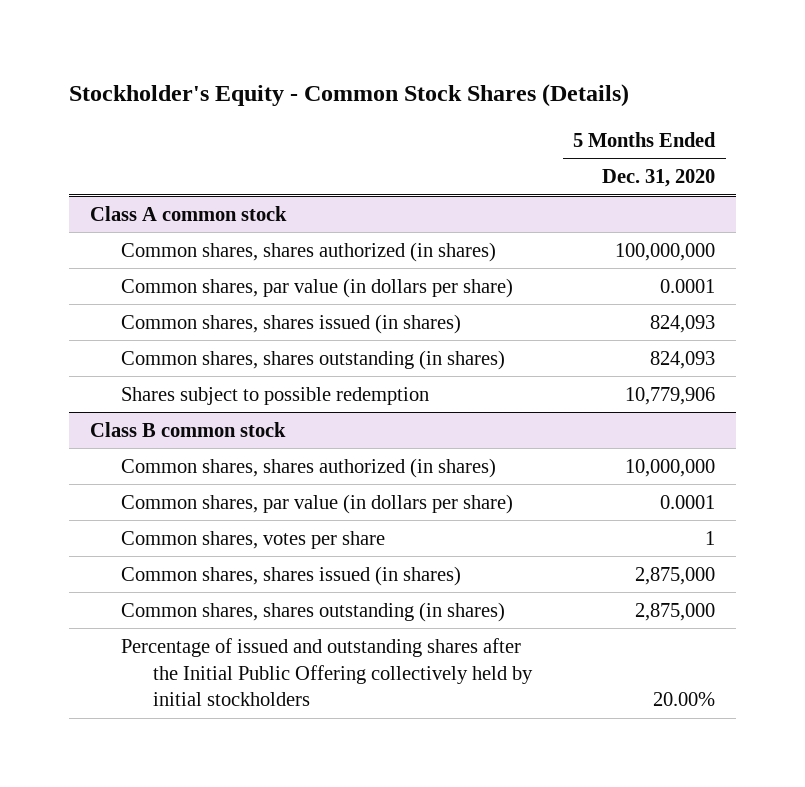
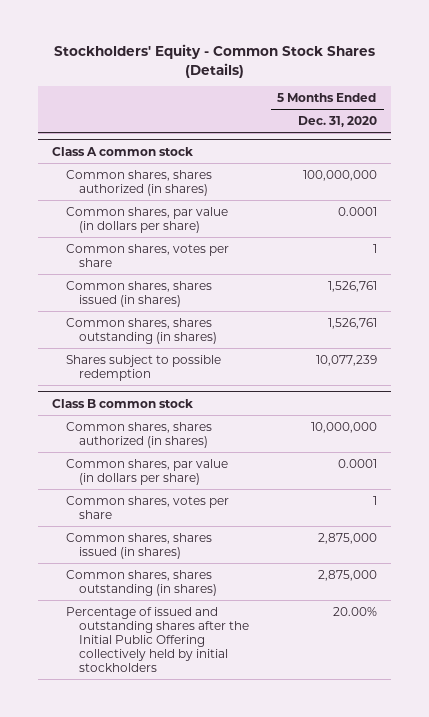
- Stockholder's Equity - Common Stock Shares (Details)
+ Stockholders' Equity - Common Stock Shares (Details)
@ Class A common stock
- Common shares, shares issued (in shares) | 824,093
- Common shares, shares outstanding (in shares) | 824,093
- Shares subject to possible redemption | 10,779,906
+ Common shares, votes per share | 1
+ Common shares, shares issued (in shares) | 1,526,761
+ Common shares, shares outstanding (in shares) | 1,526,761
+ Shares subject to possible redemption | 10,077,239

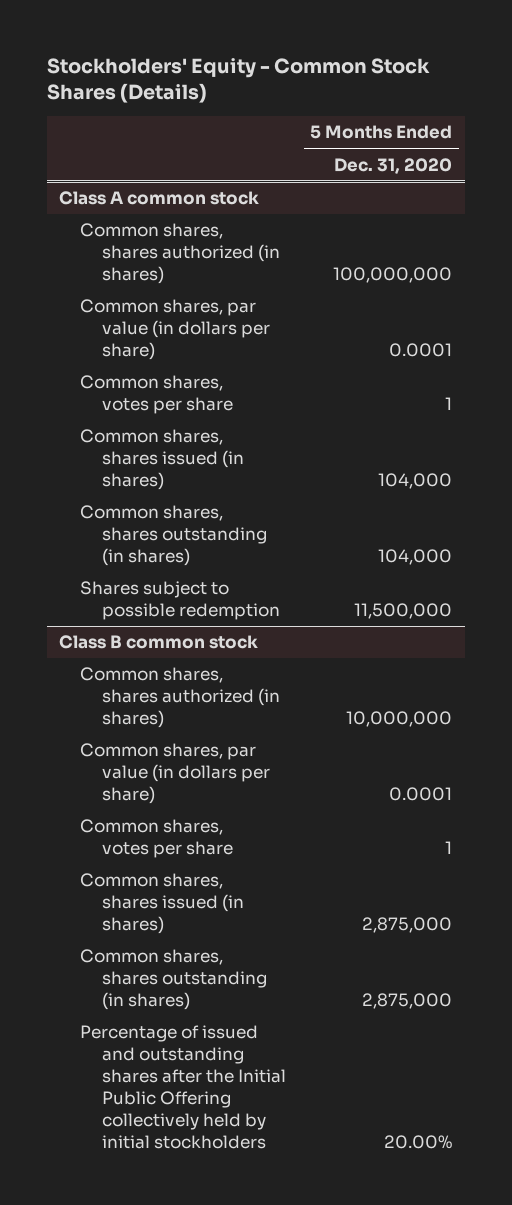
@ Class A common stock
- Common shares, shares issued (in shares) | 1,526,761
- Common shares, shares outstanding (in shares) | 1,526,761
- Shares subject to possible redemption | 10,077,239
+ Common shares, shares issued (in shares) | 104,000
+ Common shares, shares outstanding (in shares) | 104,000
+ Shares subject to possible redemption | 11,500,000

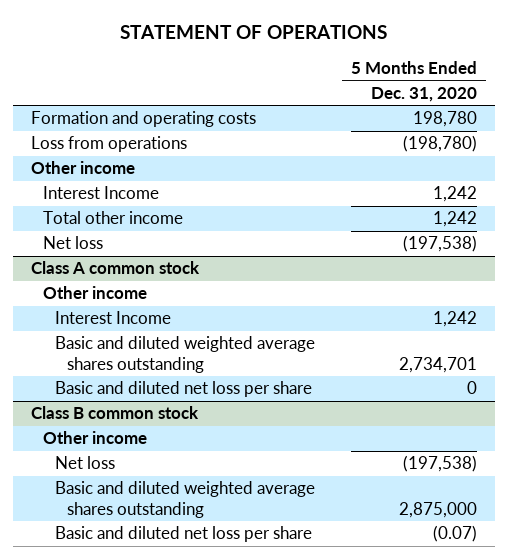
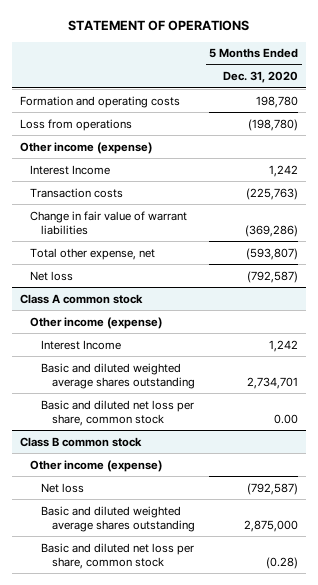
- Other income
+ Other income (expense)
- Total other income | 1,242
- Net loss | (197,538)
+ Transaction costs | (225,763)
+ Change in fair value of warrant liabilities | (369,286)
+ Total other expense, net | (593,807)
+ Net loss | (792,587)
@ Class A common stock
- Other income
+ Other income (expense)
- Basic and diluted net loss per share | 0
+ Basic and diluted net loss per share, common stock | 0.00
@ Class B common stock
- Other income
- Net loss | (197,538)
+ Other income (expense)
+ Net loss | (792,587)
- Basic and diluted net loss per share | (0.07)
+ Basic and diluted net loss per share, common stock | (0.28)

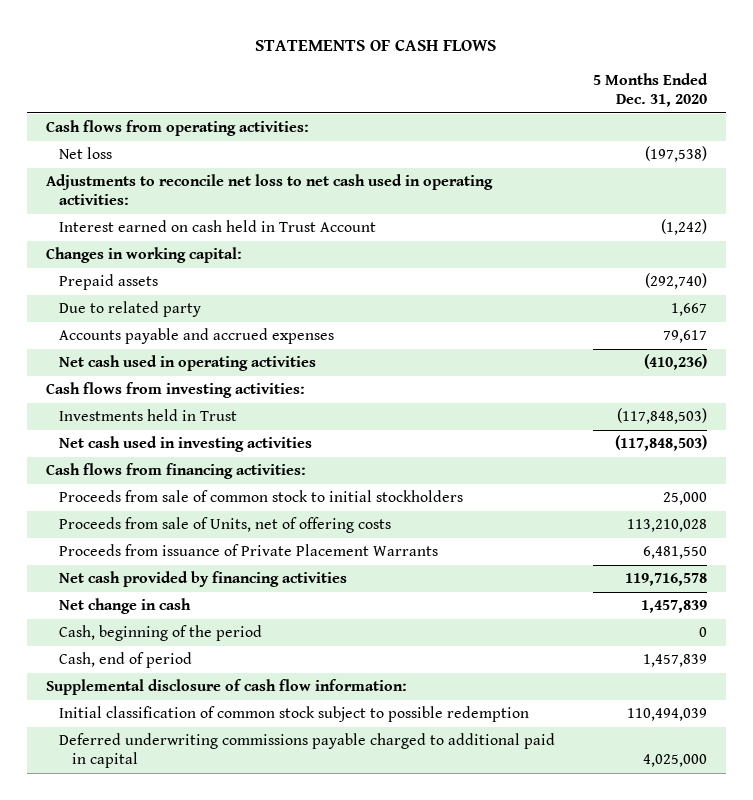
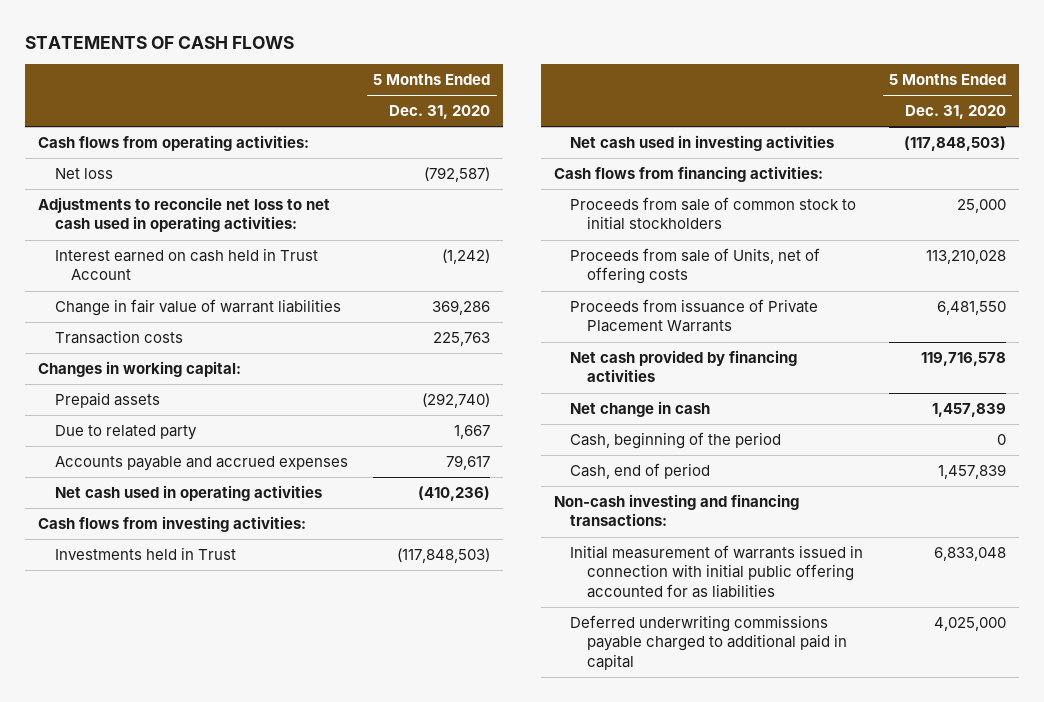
- Net loss | (197,538)
+ Net loss | (792,587)
+ Change in fair value of warrant liabilities | 369,286
+ Transaction costs | 225,763
- Supplemental disclosure of cash flow information:
- Initial classification of common stock subject to possible redemption | 110,494,039
+ Non-cash investing and financing transactions:
+ Initial measurement of warrants issued in connection with initial public offering accounted for as liabilities | 6,833,048

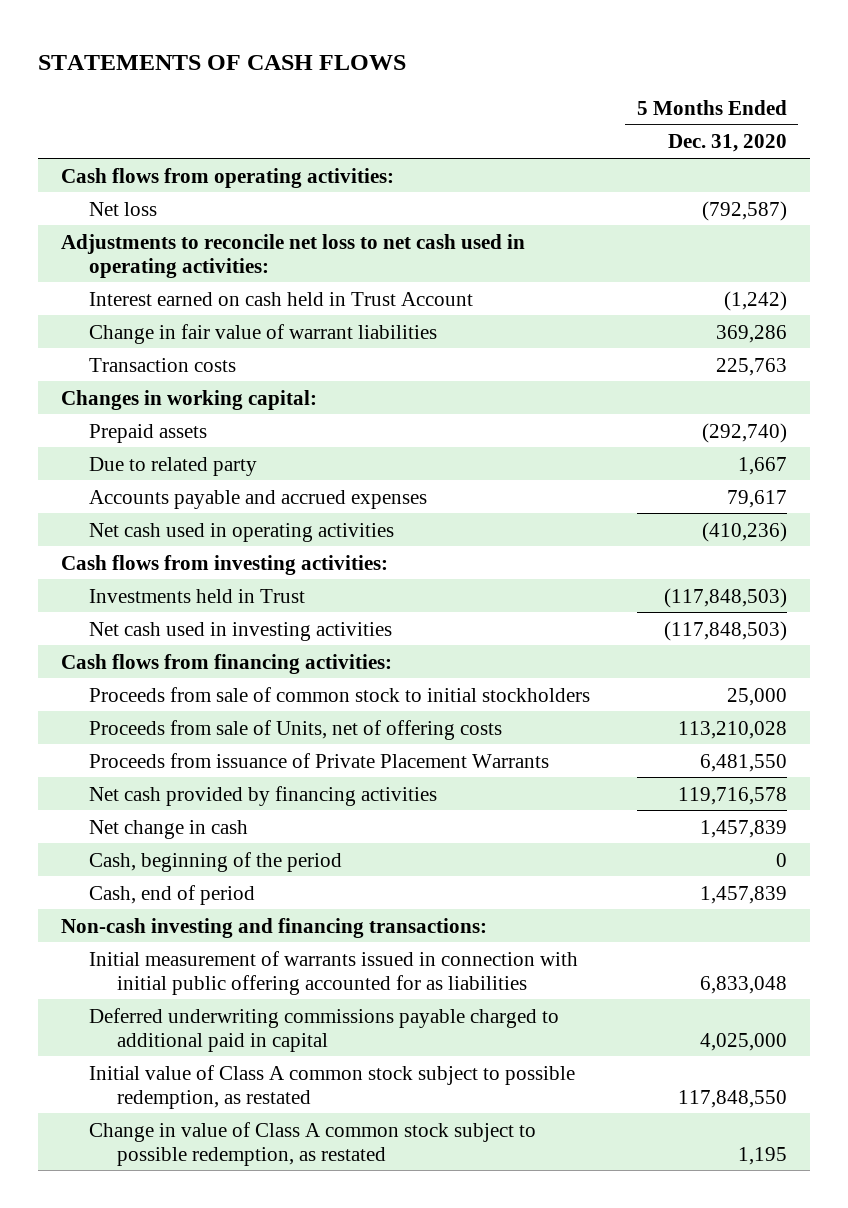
+ Initial value of Class A common stock subject to possible redemption, as restated | 117,848,550
+ Change in value of Class A common stock subject to possible redemption, as restated | 1,195

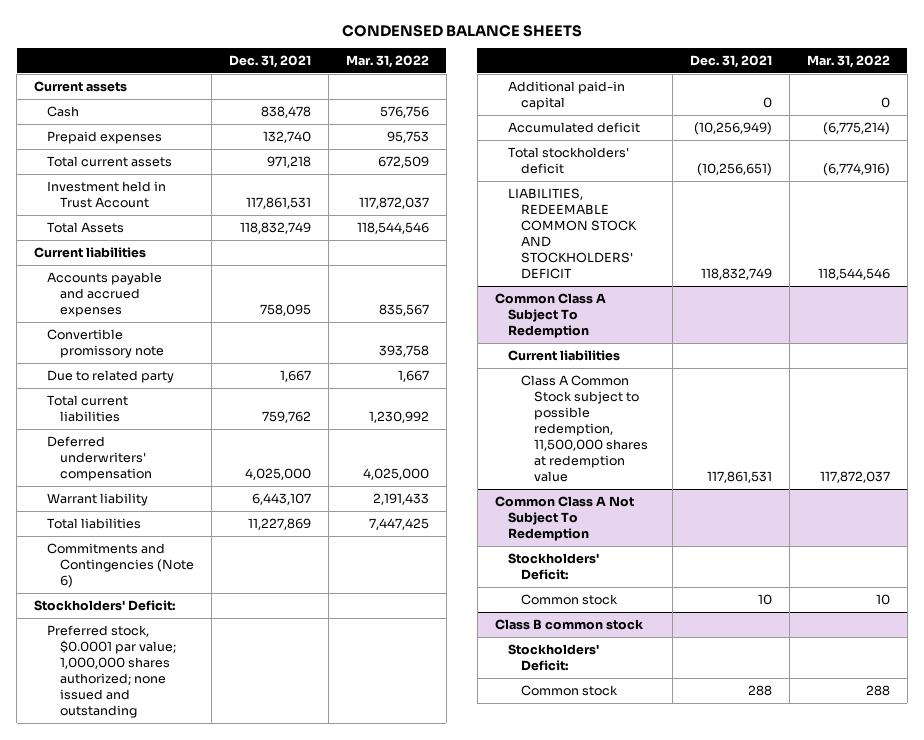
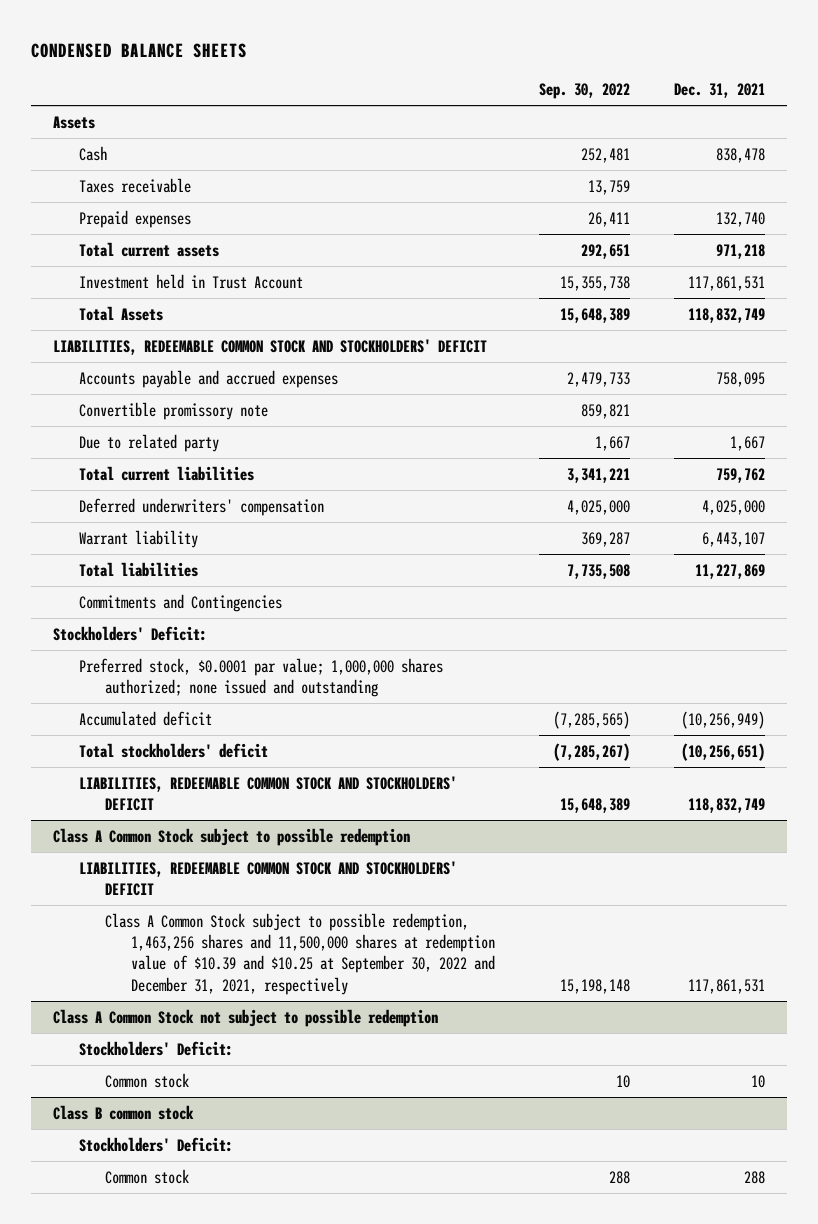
- | Dec. 31, 2021 | Mar. 31, 2022
+ | Sep. 30, 2022 | Dec. 31, 2021
- Current assets
+ Assets
+ Taxes receivable | 13,759 |
- Current liabilities
+ LIABILITIES, REDEEMABLE COMMON STOCK AND STOCKHOLDERS' DEFICIT
- Commitments and Contingencies (Note 6)
+ Commitments and Contingencies
- Additional paid-in capital | 0 | 0
- Common Class A Subject To Redemption
- Current liabilities
- Class A Common Stock subject to possible redemption, 11,500,000 shares at redemption value | 117,861,531 | 117,872,037
- Common Class A Not Subject To Redemption
+ Class A Common Stock subject to possible redemption
+ LIABILITIES, REDEEMABLE COMMON STOCK AND STOCKHOLDERS' DEFICIT
+ Class A Common Stock subject to possible redemption, 1,463,256 shares and 11,500,000 shares at redemption value of $10.39 and $10.25 at September 30, 2022 and December 31, 2021, respectively | 15,198,148 | 117,861,531
+ Class A Common Stock not subject to possible redemption

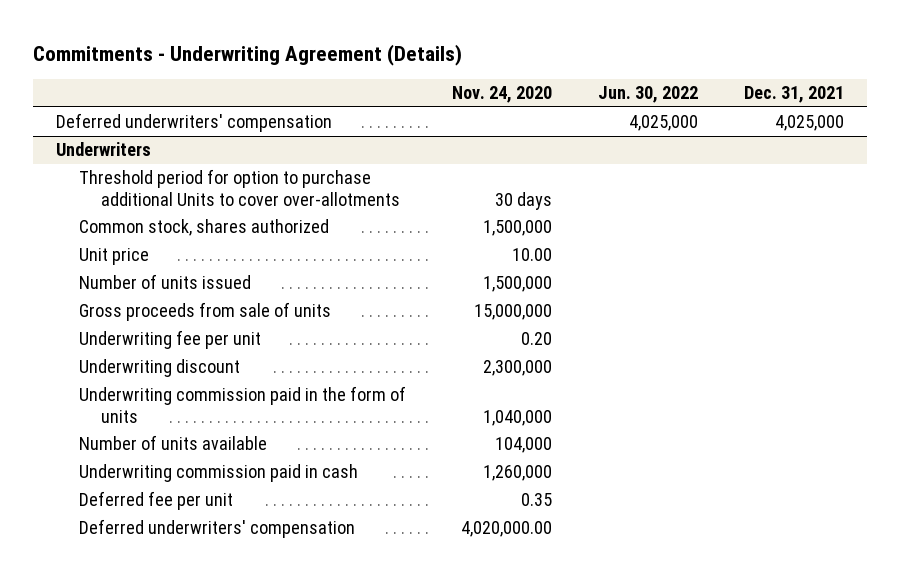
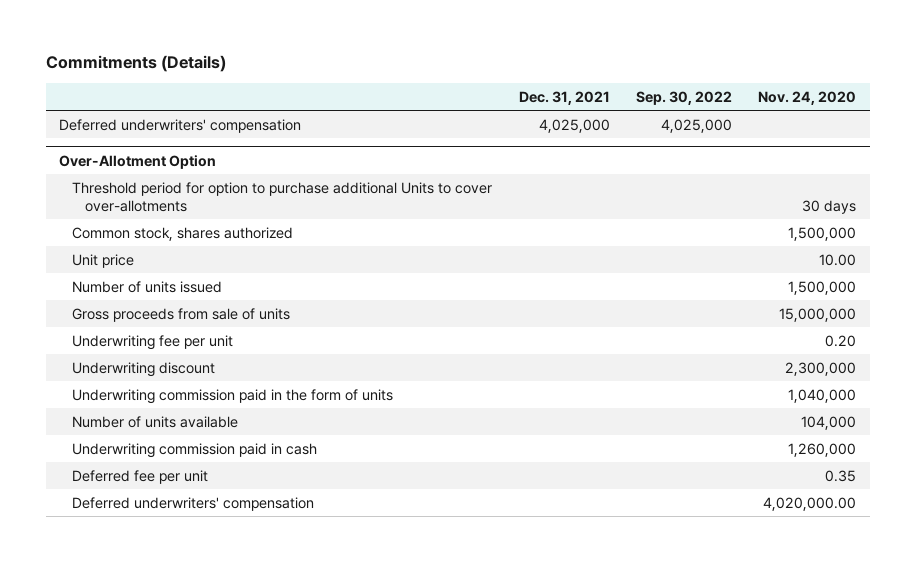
- Commitments - Underwriting Agreement (Details)
+ Commitments (Details)
- | Nov. 24, 2020 | Jun. 30, 2022 | Dec. 31, 2021
+ | Dec. 31, 2021 | Sep. 30, 2022 | Nov. 24, 2020
- Underwriters
+ Over-Allotment Option

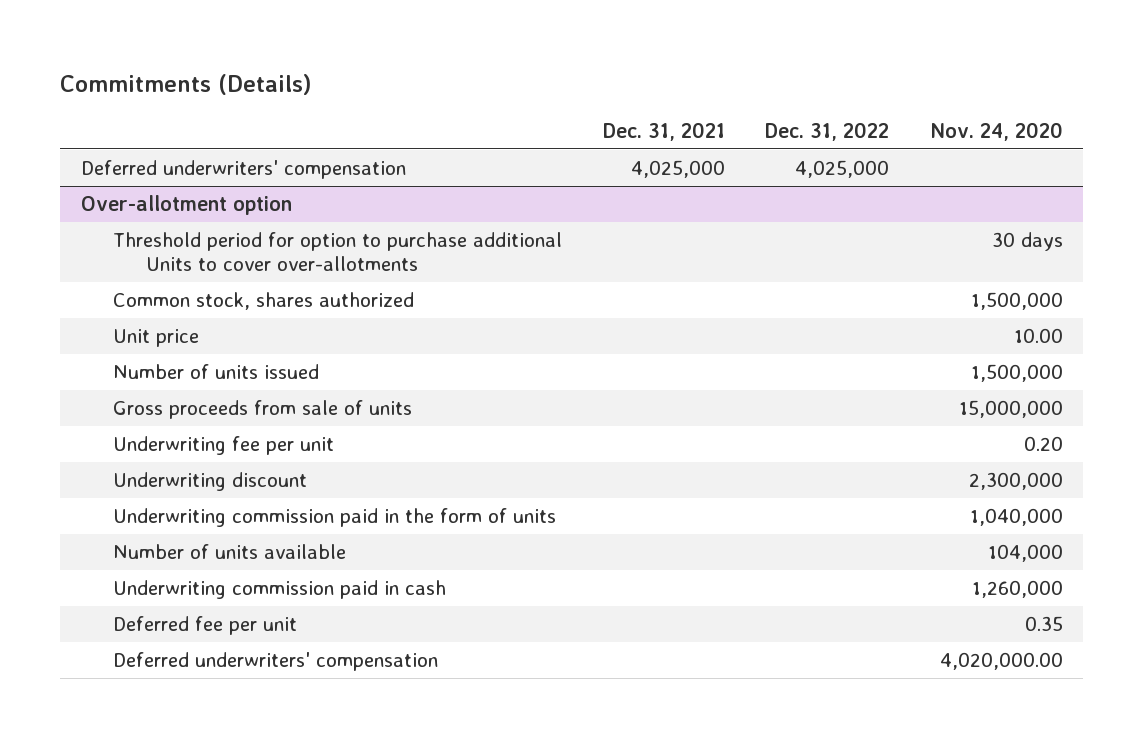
- | Dec. 31, 2021 | Sep. 30, 2022 | Nov. 24, 2020
+ | Dec. 31, 2021 | Dec. 31, 2022 | Nov. 24, 2020
- Over-Allotment Option
+ Over-allotment option

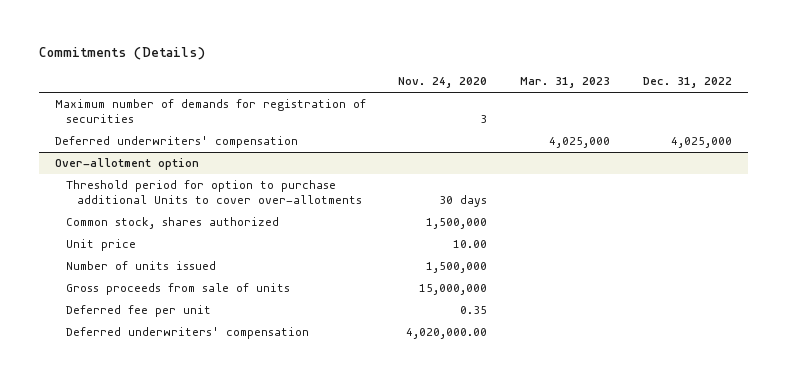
- | Dec. 31, 2021 | Dec. 31, 2022 | Nov. 24, 2020
+ | Nov. 24, 2020 | Mar. 31, 2023 | Dec. 31, 2022
+ Maximum number of demands for registration of securities | 3 | |
@ Over-allotment option
- Underwriting fee per unit | | | 0.20
- Underwriting discount | | | 2,300,000
- Underwriting commission paid in the form of units | | | 1,040,000
- Number of units available | | | 104,000
- Underwriting commission paid in cash | | | 1,260,000

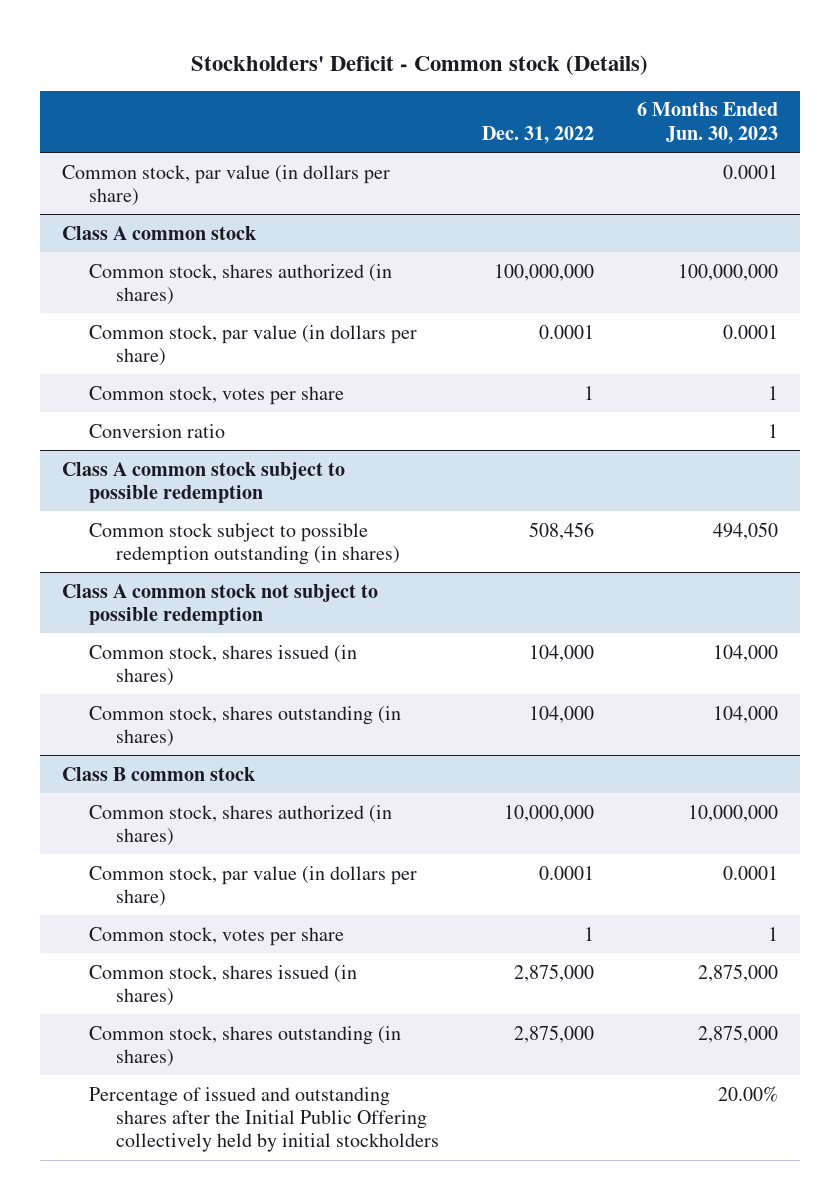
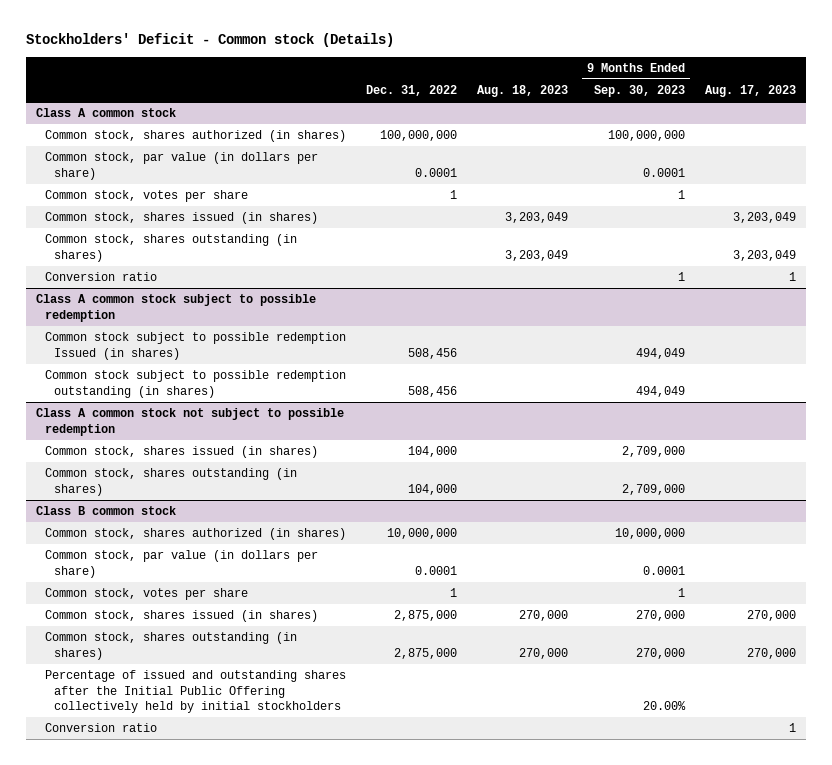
- | Dec. 31, 2022 | 6 Months Ended Jun. 30, 2023
+ | Dec. 31, 2022 | Aug. 18, 2023 | 9 Months Ended Sep. 30, 2023 | Aug. 17, 2023
- Common stock, par value (in dollars per share) | | 0.0001
@ Class A common stock
+ Common stock, shares issued (in shares) | | 3,203,049 | | 3,203,049
+ Common stock, shares outstanding (in shares) | | 3,203,049 | | 3,203,049
@ Class A common stock subject to possible redemption
+ Common stock subject to possible redemption Issued (in shares) | 508,456 | | 494,049 |
@ Class B common stock
+ Conversion ratio | | | | 1

